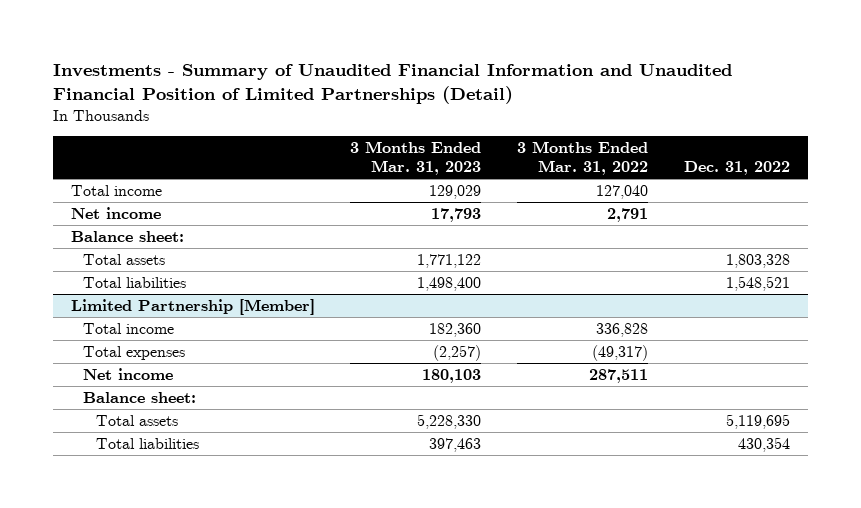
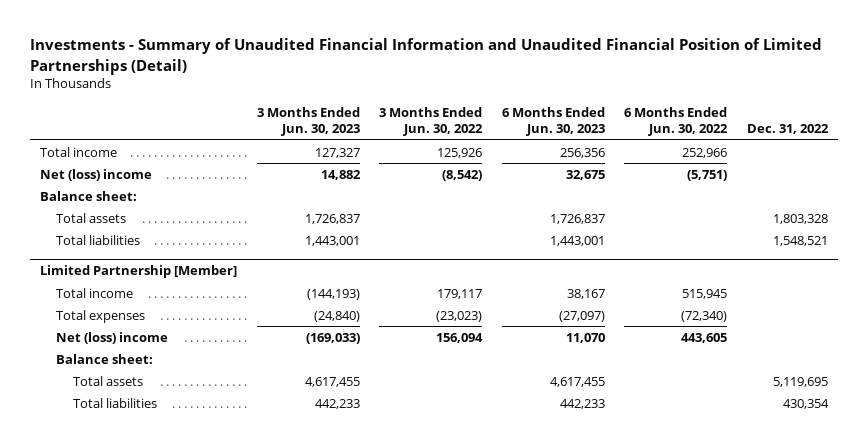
- | 3 Months Ended Mar. 31, 2023 | 3 Months Ended Mar. 31, 2022 | Dec. 31, 2022
+ | 3 Months Ended Jun. 30, 2023 | 3 Months Ended Jun. 30, 2022 | 6 Months Ended Jun. 30, 2023 | 6 Months Ended Jun. 30, 2022 | Dec. 31, 2022
- Net income | 17,793 | 2,791 |
+ Net (loss) income | 14,882 | (8,542) | 32,675 | (5,751) |
@ Limited Partnership [Member]
- Net income | 180,103 | 287,511 |
+ Net (loss) income | (169,033) | 156,094 | 11,070 | 443,605 |

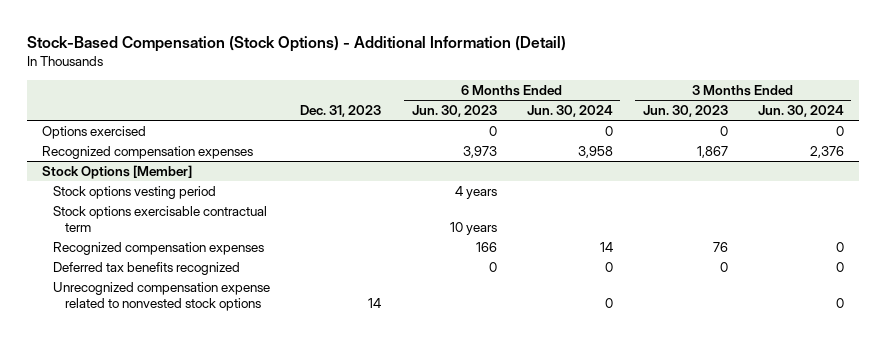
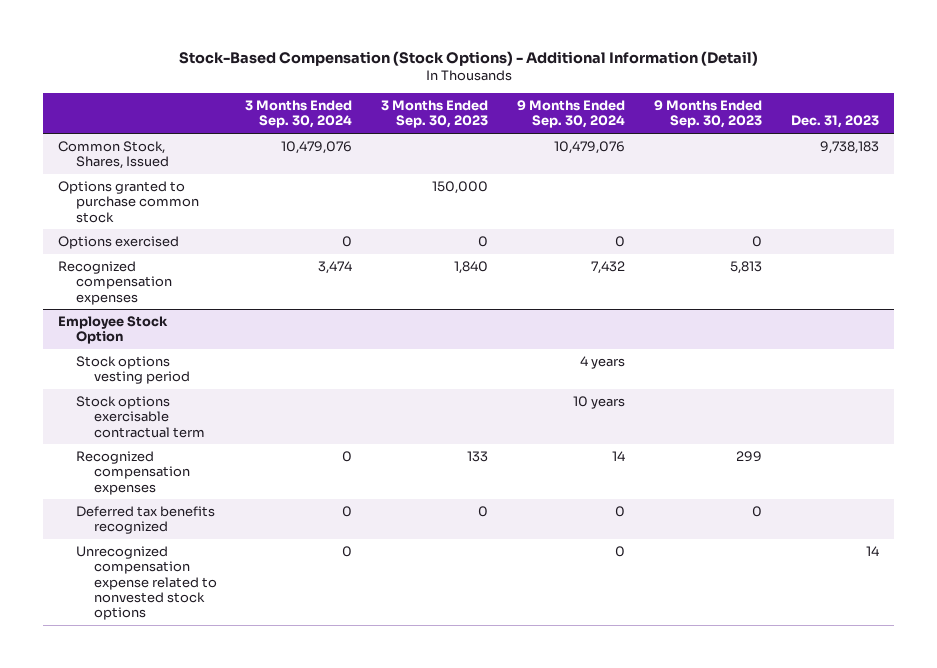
- | Dec. 31, 2023 | 6 Months Ended Jun. 30, 2023 | 6 Months Ended Jun. 30, 2024 | 3 Months Ended Jun. 30, 2023 | 3 Months Ended Jun. 30, 2024
+ | 3 Months Ended Sep. 30, 2024 | 3 Months Ended Sep. 30, 2023 | 9 Months Ended Sep. 30, 2024 | 9 Months Ended Sep. 30, 2023 | Dec. 31, 2023
+ Common Stock, Shares, Issued | 10,479,076 | | 10,479,076 | | 9,738,183
+ Options granted to purchase common stock | | 150,000 | | |
- Stock Options [Member]
+ Employee Stock Option

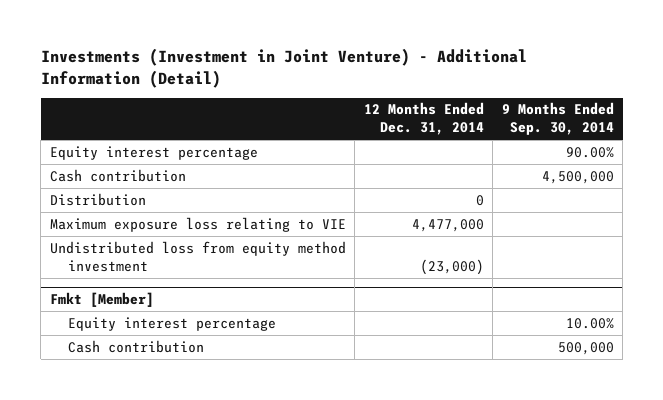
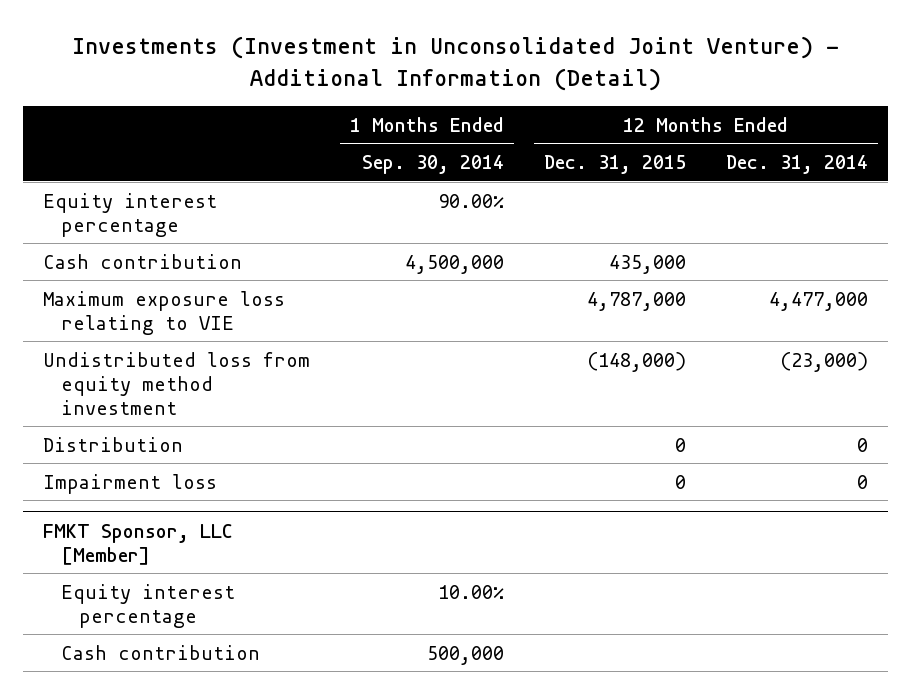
- Investments (Investment in Joint Venture) - Additional Information (Detail)
+ Investments (Investment in Unconsolidated Joint Venture) - Additional Information (Detail)
- | 12 Months Ended Dec. 31, 2014 | 9 Months Ended Sep. 30, 2014
+ | 1 Months Ended Sep. 30, 2014 | 12 Months Ended Dec. 31, 2015 | 12 Months Ended Dec. 31, 2014
- Fmkt [Member]
moved down: Distribution | | 0 | 0
+ Impairment loss | | 0 | 0
+ FMKT Sponsor, LLC [Member]

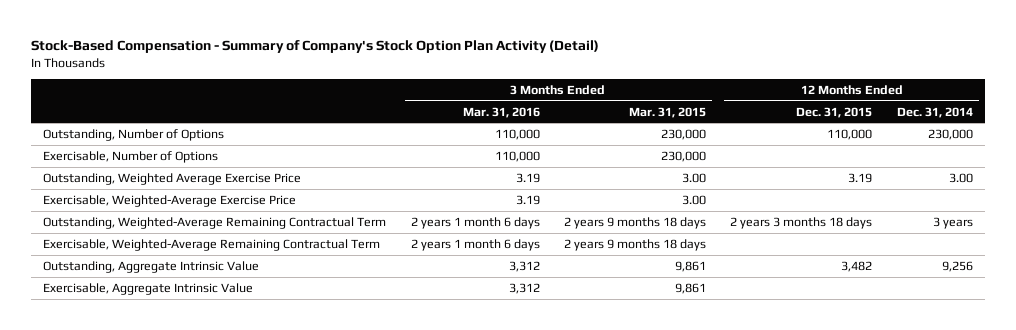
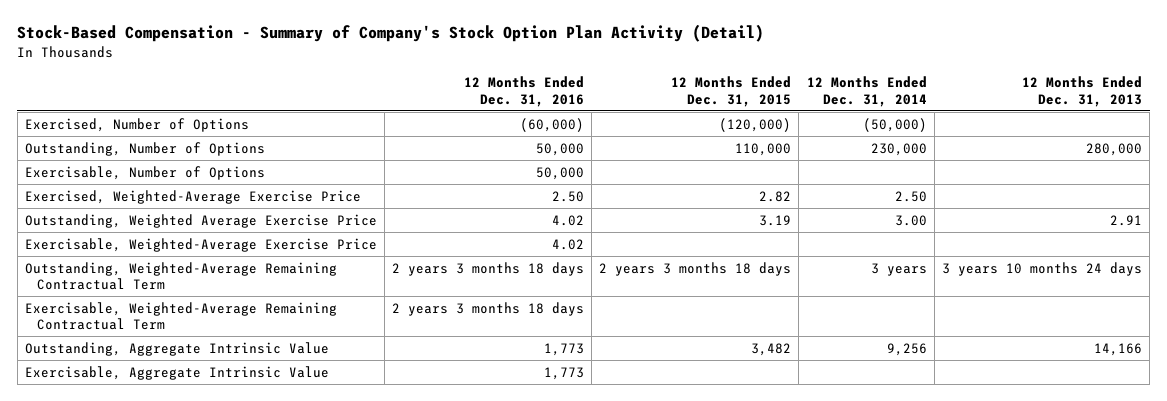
- | 3 Months Ended Mar. 31, 2016 | 3 Months Ended Mar. 31, 2015 | 12 Months Ended Dec. 31, 2015 | 12 Months Ended Dec. 31, 2014
+ | 12 Months Ended Dec. 31, 2016 | 12 Months Ended Dec. 31, 2015 | 12 Months Ended Dec. 31, 2014 | 12 Months Ended Dec. 31, 2013
+ Exercised, Number of Options | (60,000) | (120,000) | (50,000) |
+ Exercised, Weighted-Average Exercise Price | 2.50 | 2.82 | 2.50 |

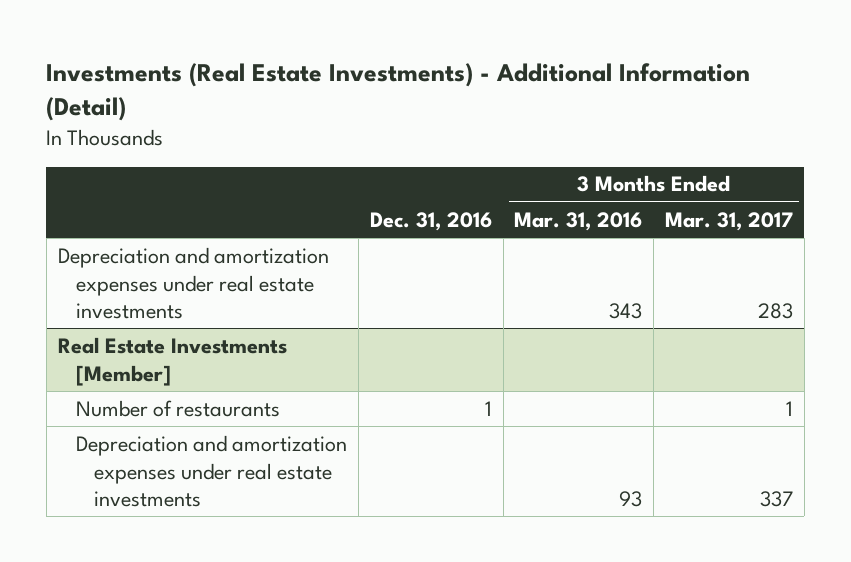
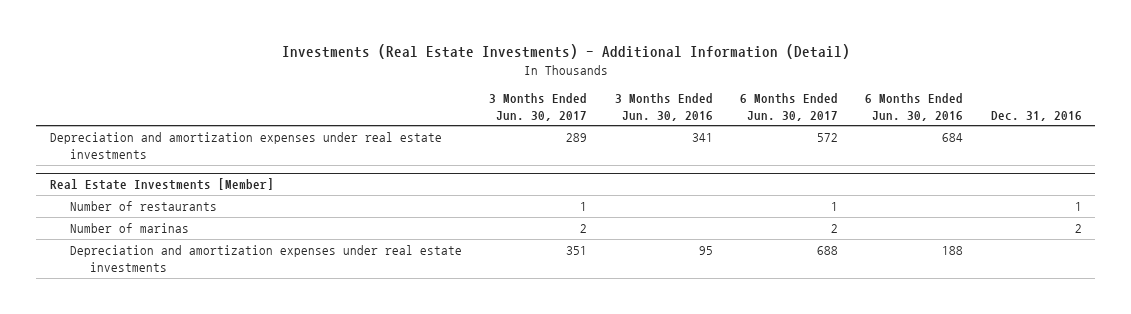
- | Dec. 31, 2016 | 3 Months Ended Mar. 31, 2016 | 3 Months Ended Mar. 31, 2017
+ | 3 Months Ended Jun. 30, 2017 | 3 Months Ended Jun. 30, 2016 | 6 Months Ended Jun. 30, 2017 | 6 Months Ended Jun. 30, 2016 | Dec. 31, 2016
@ Real Estate Investments [Member]
+ Number of marinas | 2 | | 2 | | 2

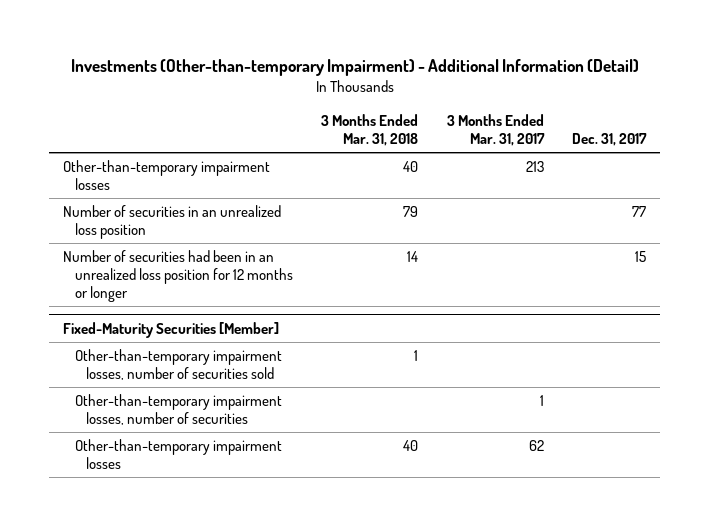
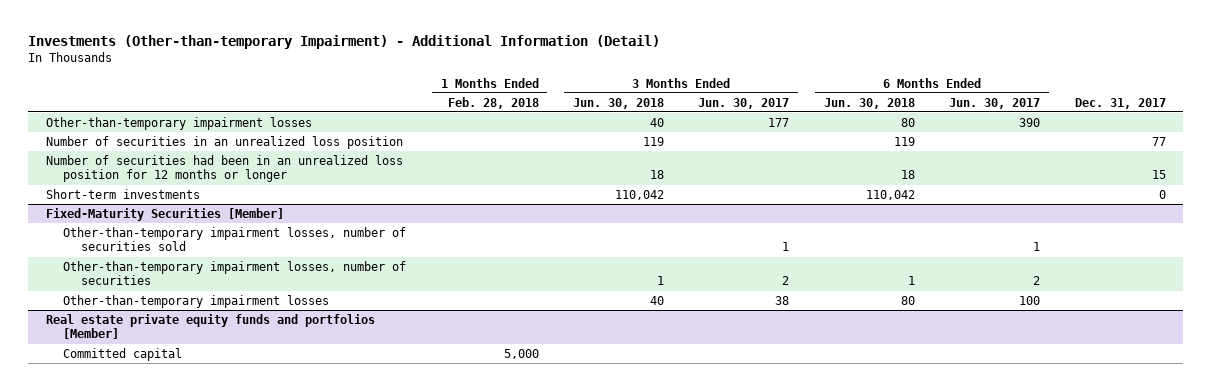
- | 3 Months Ended Mar. 31, 2018 | 3 Months Ended Mar. 31, 2017 | Dec. 31, 2017
+ | 1 Months Ended Feb. 28, 2018 | 3 Months Ended Jun. 30, 2018 | 3 Months Ended Jun. 30, 2017 | 6 Months Ended Jun. 30, 2018 | 6 Months Ended Jun. 30, 2017 | Dec. 31, 2017
+ Short-term investments | | 110,042 | | 110,042 | | 0
+ Real estate private equity funds and portfolios [Member]
+ Committed capital | 5,000 | | | | |

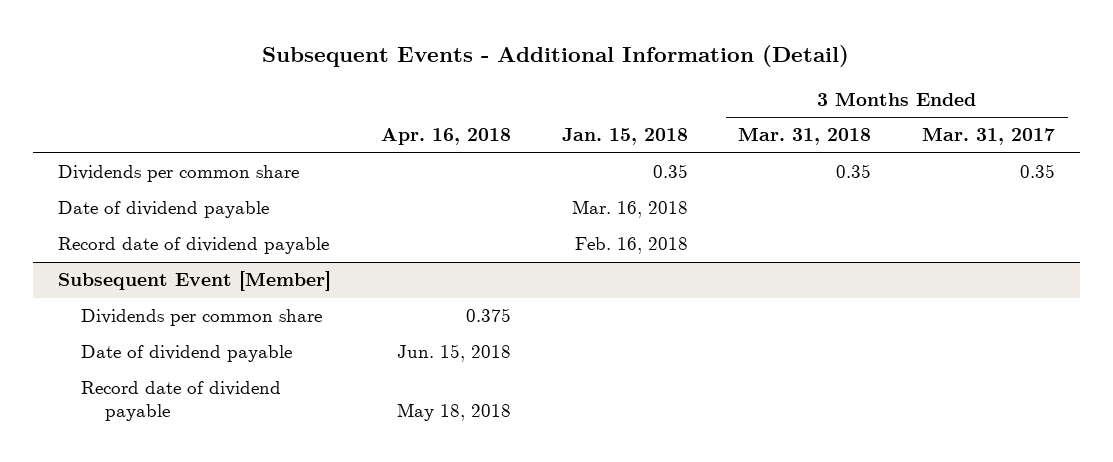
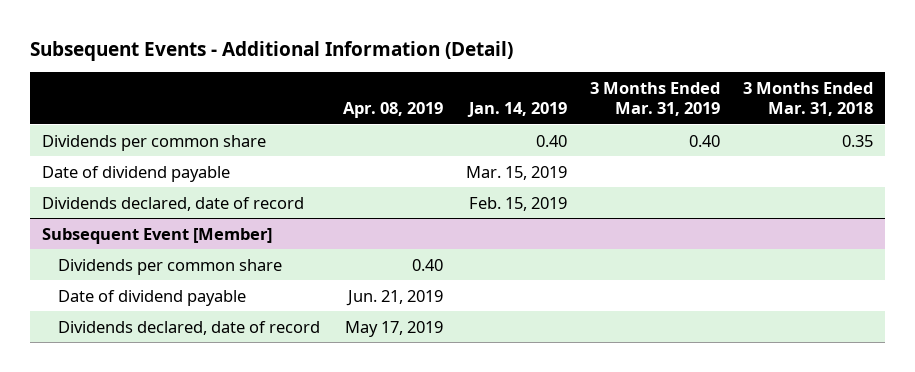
- | Apr. 16, 2018 | Jan. 15, 2018 | 3 Months Ended Mar. 31, 2018 | 3 Months Ended Mar. 31, 2017
+ | Apr. 08, 2019 | Jan. 14, 2019 | 3 Months Ended Mar. 31, 2019 | 3 Months Ended Mar. 31, 2018
- Record date of dividend payable | | Feb. 16, 2018 | |
+ Dividends declared, date of record | | Feb. 15, 2019 | |
@ Subsequent Event [Member]
- Record date of dividend payable | May 18, 2018 | | |
+ Dividends declared, date of record | May 17, 2019 | | |

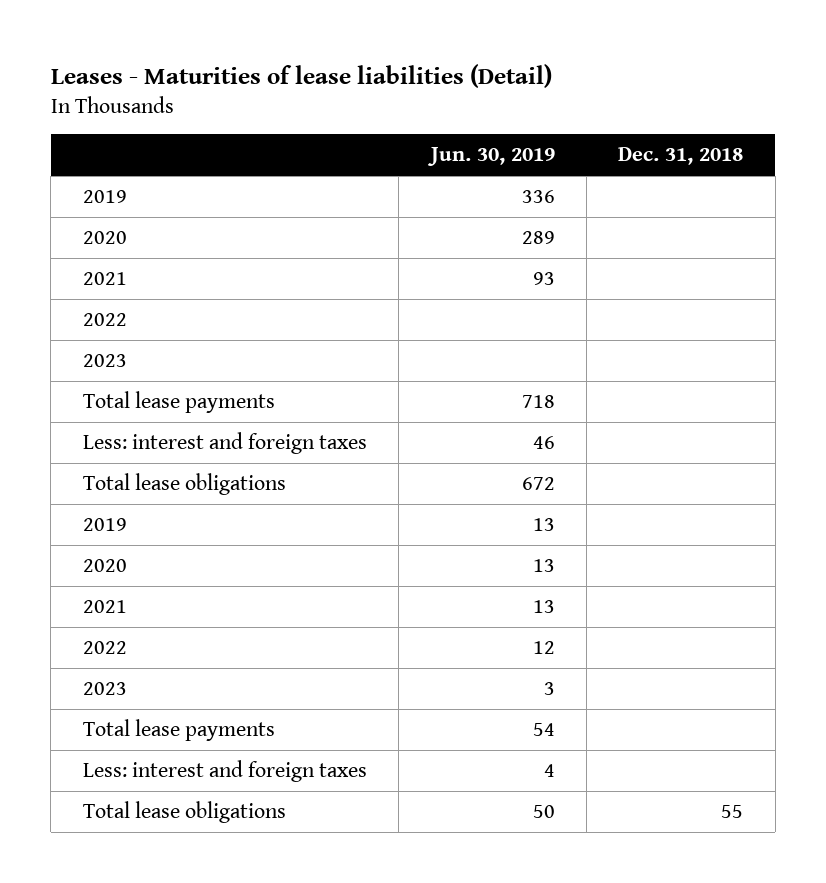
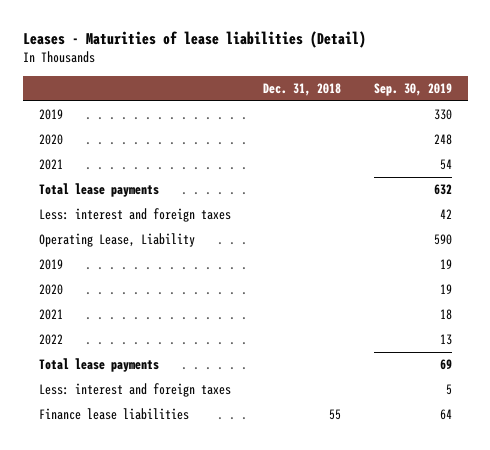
- | Jun. 30, 2019 | Dec. 31, 2018
+ | Dec. 31, 2018 | Sep. 30, 2019
- 2022
- 2023
- Total lease obligations | 672 |
+ Operating Lease, Liability | | 590
- 2023 | 3 |
- Total lease obligations | 50 | 55
+ Finance lease liabilities | 55 | 64

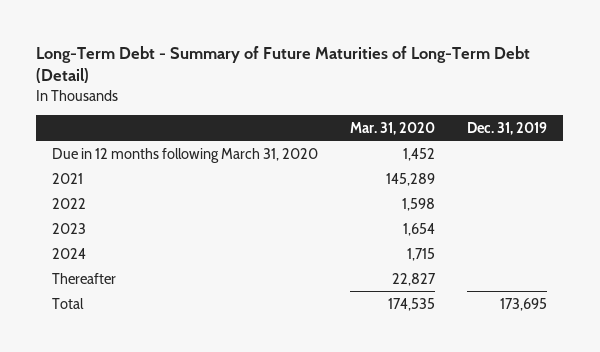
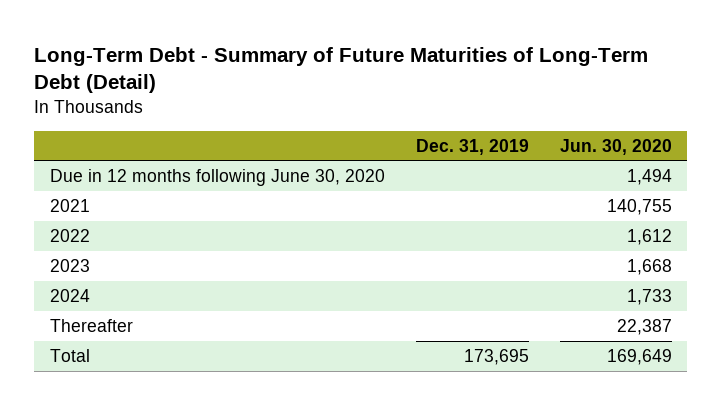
- | Mar. 31, 2020 | Dec. 31, 2019
+ | Dec. 31, 2019 | Jun. 30, 2020
- Due in 12 months following March 31, 2020 | 1,452 |
+ Due in 12 months following June 30, 2020 | | 1,494

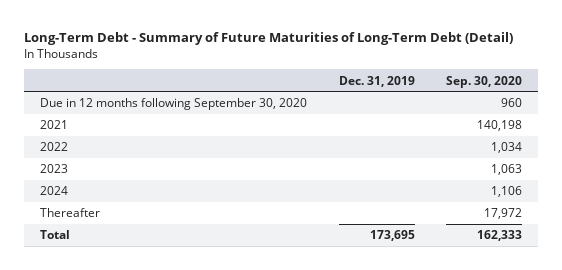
- | Dec. 31, 2019 | Jun. 30, 2020
+ | Dec. 31, 2019 | Sep. 30, 2020
- Due in 12 months following June 30, 2020 | | 1,494
+ Due in 12 months following September 30, 2020 | | 960

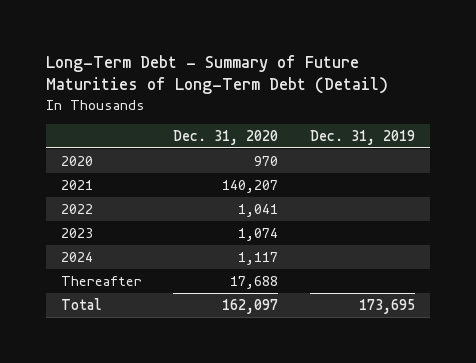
- | Dec. 31, 2019 | Sep. 30, 2020
+ | Dec. 31, 2020 | Dec. 31, 2019
- Due in 12 months following September 30, 2020 | | 960
+ 2020 | 970 |

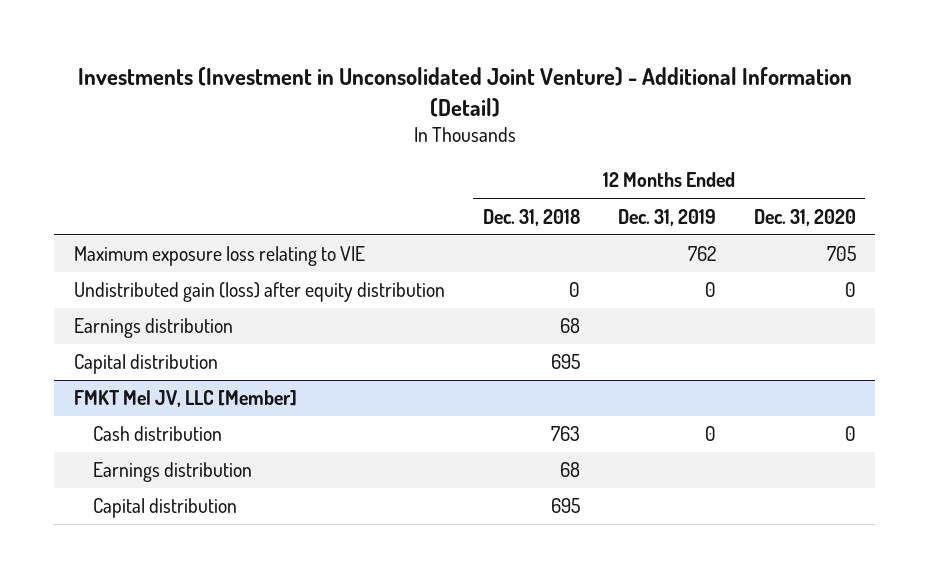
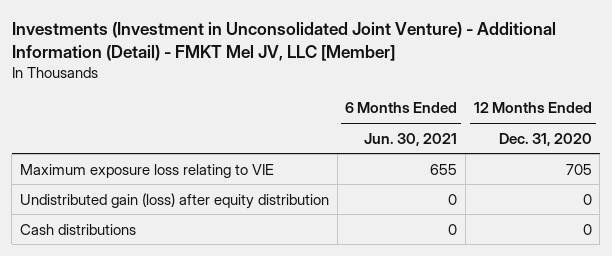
- Investments (Investment in Unconsolidated Joint Venture) - Additional Information (Detail)
+ Investments (Investment in Unconsolidated Joint Venture) - Additional Information (Detail) - FMKT Mel JV, LLC [Member]
- | 12 Months Ended Dec. 31, 2018 | 12 Months Ended Dec. 31, 2019 | 12 Months Ended Dec. 31, 2020
+ | 6 Months Ended Jun. 30, 2021 | 12 Months Ended Dec. 31, 2020
- Earnings distribution | 68 | |
- Capital distribution | 695 | |
- FMKT Mel JV, LLC [Member]
- Cash distribution | 763 | 0 | 0
- Earnings distribution | 68 | |
- Capital distribution | 695 | |
+ Cash distributions | 0 | 0

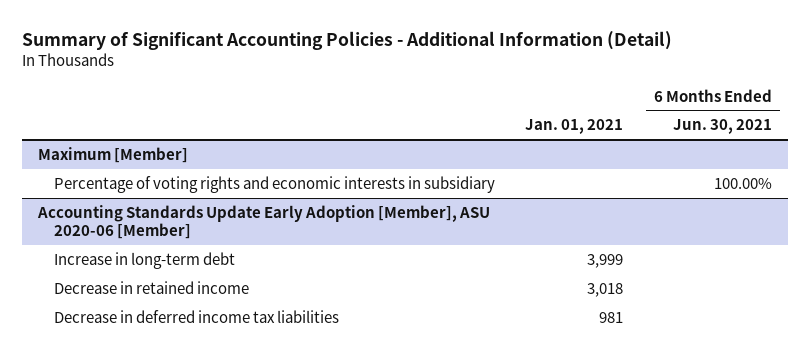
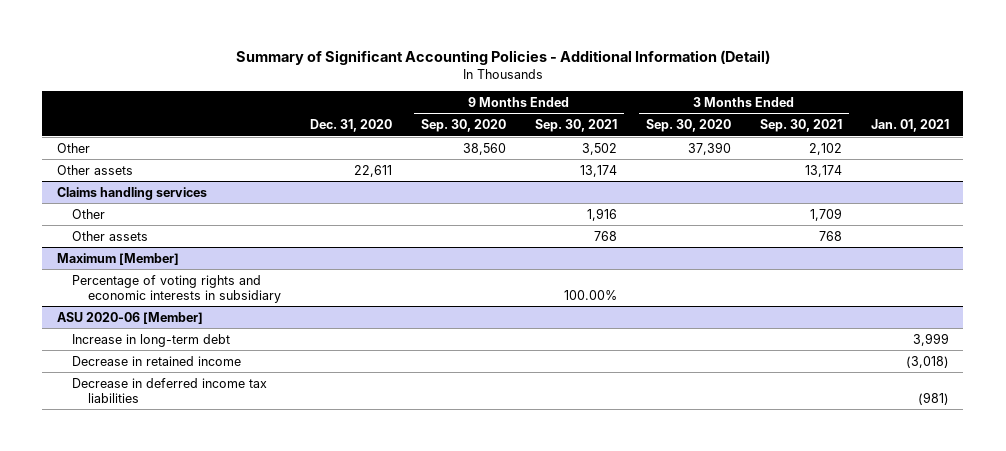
- | Jan. 01, 2021 | 6 Months Ended Jun. 30, 2021
+ | Dec. 31, 2020 | 9 Months Ended Sep. 30, 2020 | 9 Months Ended Sep. 30, 2021 | 3 Months Ended Sep. 30, 2020 | 3 Months Ended Sep. 30, 2021 | Jan. 01, 2021
+ Other | | 38,560 | 3,502 | 37,390 | 2,102 |
+ Other assets | 22,611 | | 13,174 | | 13,174 |
+ Claims handling services
+ Other | | | 1,916 | | 1,709 |
+ Other assets | | | 768 | | 768 |
- Accounting Standards Update Early Adoption [Member], ASU 2020-06 [Member]
+ ASU 2020-06 [Member]
- Decrease in retained income | 3,018 |
- Decrease in deferred income tax liabilities | 981 |
+ Decrease in retained income | | | | | | (3,018)
+ Decrease in deferred income tax liabilities | | | | | | (981)

